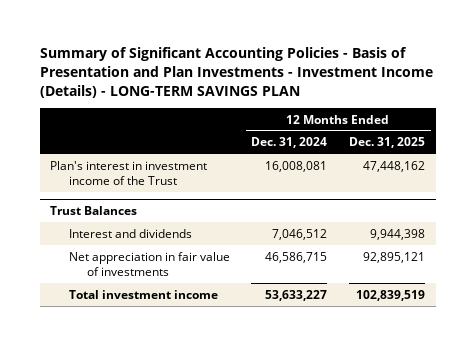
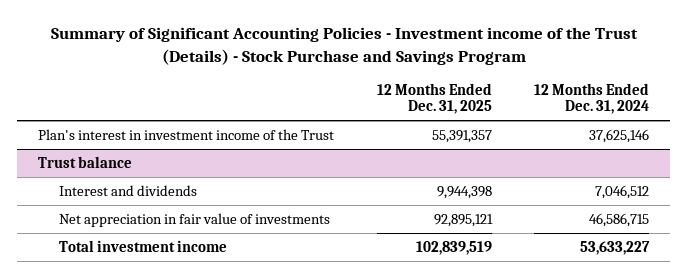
- Summary of Significant Accounting Policies - Basis of Presentation and Plan Investments - Investment Income (Details) - LONG-TERM SAVINGS PLAN
+ Summary of Significant Accounting Policies - Investment income of the Trust (Details) - Stock Purchase and Savings Program
- | 12 Months Ended Dec. 31, 2024 | 12 Months Ended Dec. 31, 2025
+ | 12 Months Ended Dec. 31, 2025 | 12 Months Ended Dec. 31, 2024
- Plan's interest in investment income of the Trust | 16,008,081 | 47,448,162
- Trust Balances
+ Plan's interest in investment income of the Trust | 55,391,357 | 37,625,146
+ Trust balance

